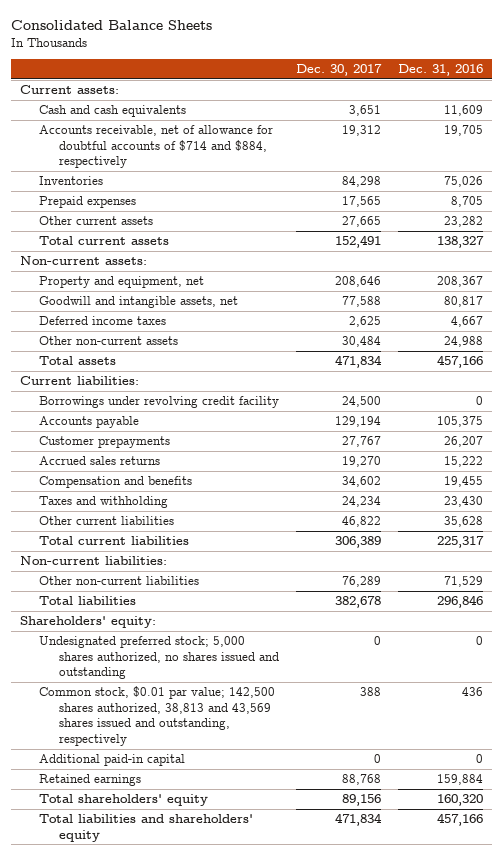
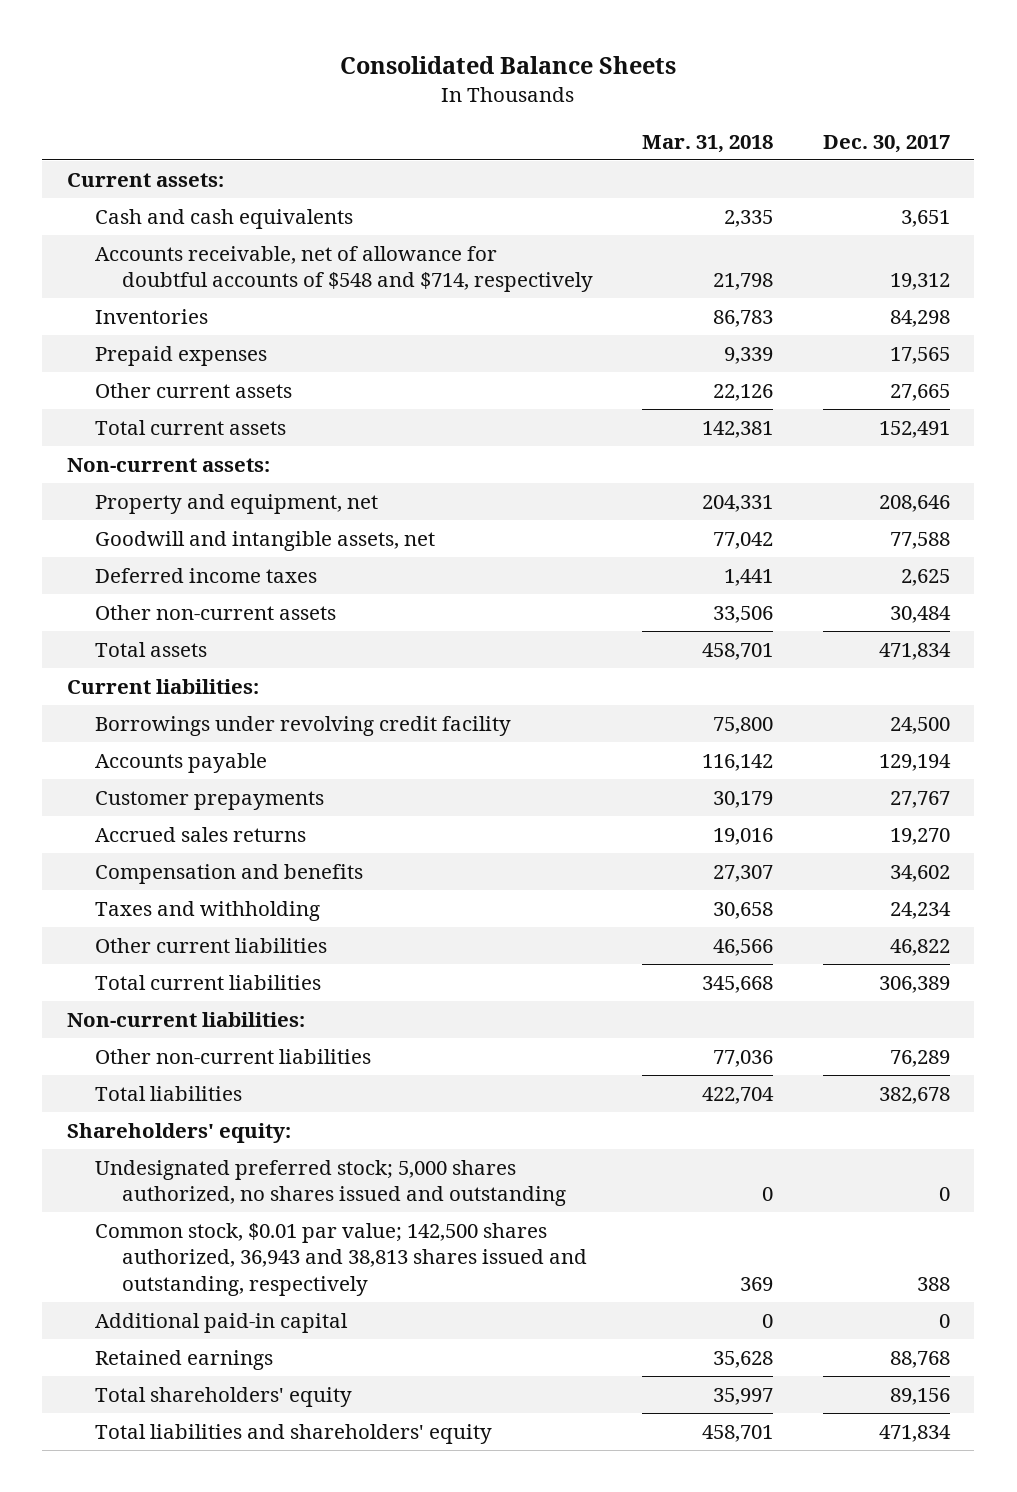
- | Dec. 30, 2017 | Dec. 31, 2016
+ | Mar. 31, 2018 | Dec. 30, 2017
- Accounts receivable, net of allowance for doubtful accounts of $714 and $884, respectively | 19,312 | 19,705
+ Accounts receivable, net of allowance for doubtful accounts of $548 and $714, respectively | 21,798 | 19,312
- Common stock, $0.01 par value; 142,500 shares authorized, 38,813 and 43,569 shares issued and outstanding, respectively | 388 | 436
+ Common stock, $0.01 par value; 142,500 shares authorized, 36,943 and 38,813 shares issued and outstanding, respectively | 369 | 388

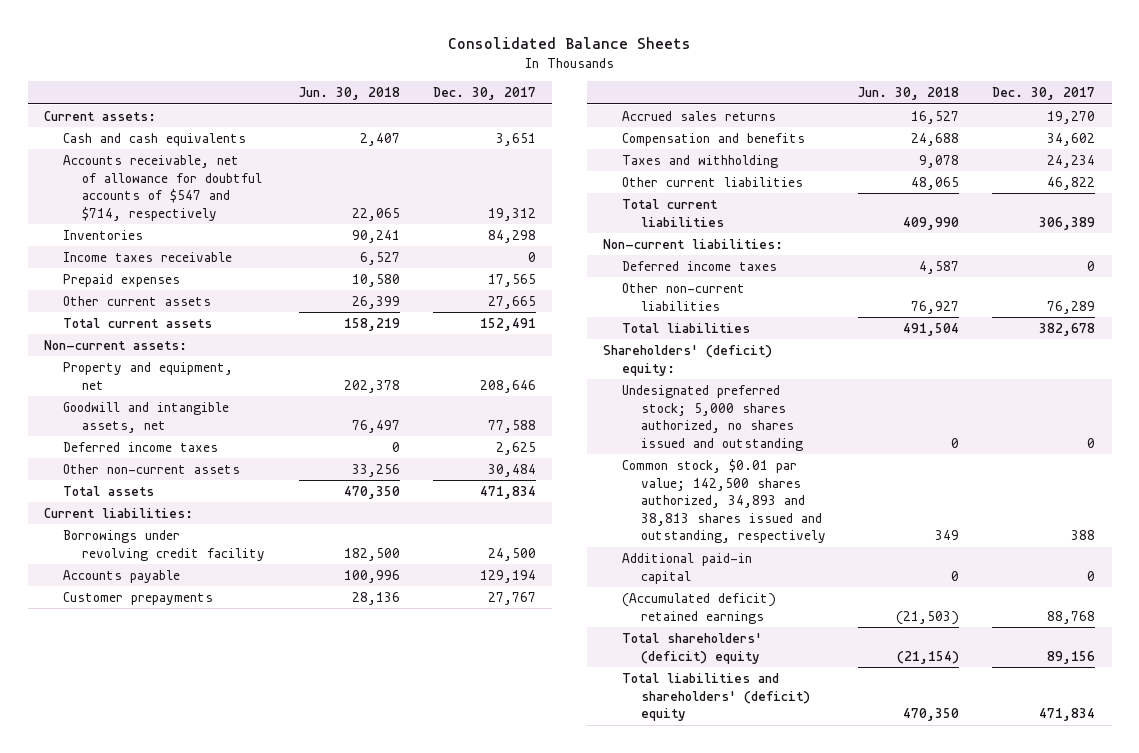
- | Mar. 31, 2018 | Dec. 30, 2017
+ | Jun. 30, 2018 | Dec. 30, 2017
- Accounts receivable, net of allowance for doubtful accounts of $548 and $714, respectively | 21,798 | 19,312
+ Accounts receivable, net of allowance for doubtful accounts of $547 and $714, respectively | 22,065 | 19,312
+ Income taxes receivable | 6,527 | 0
+ Deferred income taxes | 4,587 | 0
- Shareholders' equity:
+ Shareholders' (deficit) equity:
- Common stock, $0.01 par value; 142,500 shares authorized, 36,943 and 38,813 shares issued and outstanding, respectively | 369 | 388
+ Common stock, $0.01 par value; 142,500 shares authorized, 34,893 and 38,813 shares issued and outstanding, respectively | 349 | 388
- Retained earnings | 35,628 | 88,768
- Total shareholders' equity | 35,997 | 89,156
- Total liabilities and shareholders' equity | 458,701 | 471,834
+ (Accumulated deficit) retained earnings | (21,503) | 88,768
+ Total shareholders' (deficit) equity | (21,154) | 89,156
+ Total liabilities and shareholders' (deficit) equity | 470,350 | 471,834

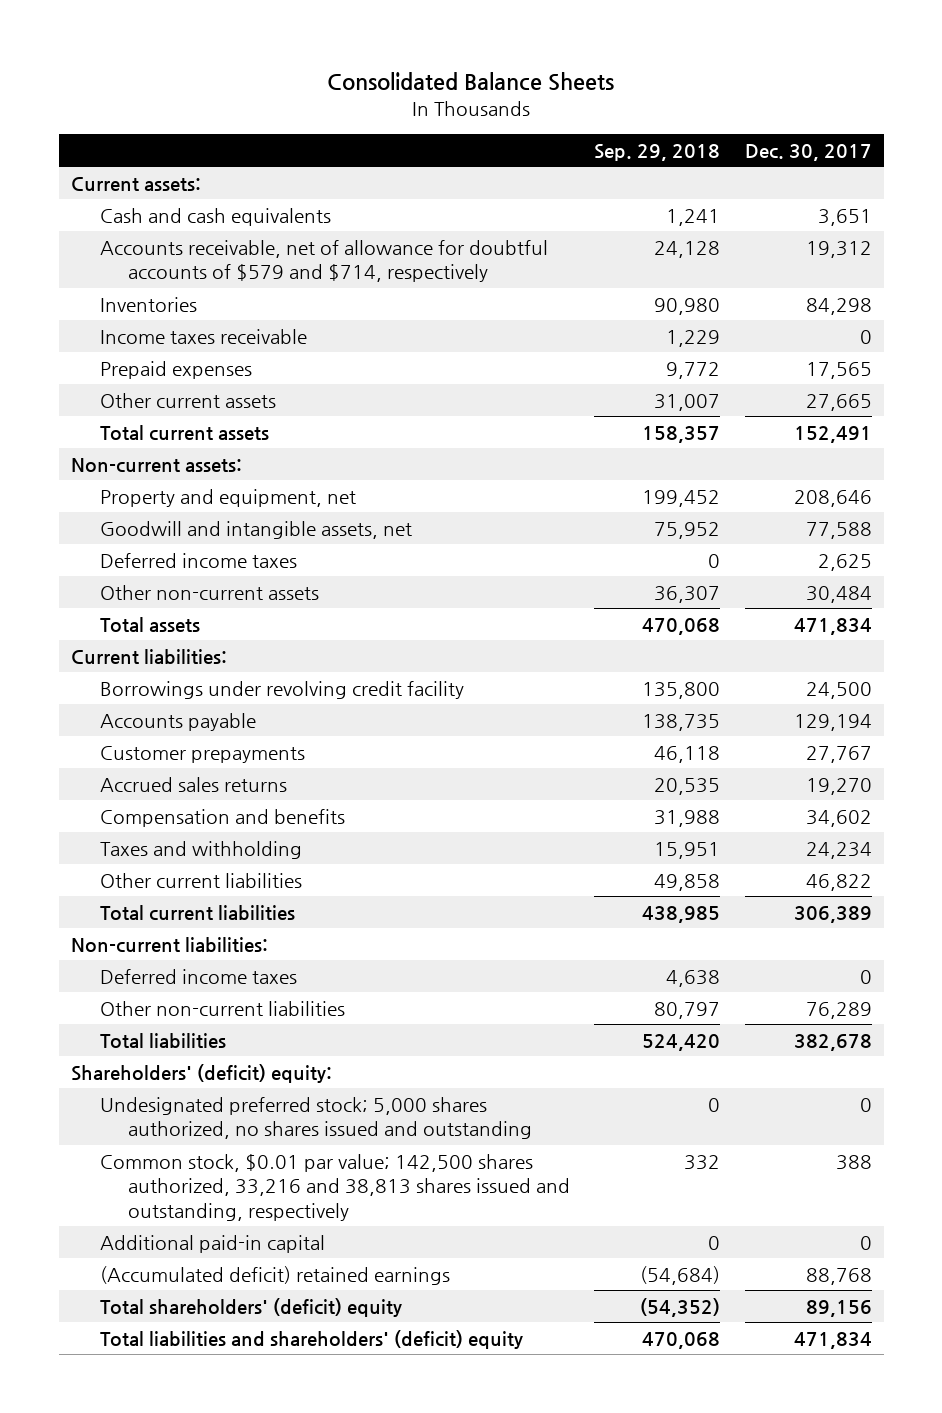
- | Jun. 30, 2018 | Dec. 30, 2017
+ | Sep. 29, 2018 | Dec. 30, 2017
- Accounts receivable, net of allowance for doubtful accounts of $547 and $714, respectively | 22,065 | 19,312
+ Accounts receivable, net of allowance for doubtful accounts of $579 and $714, respectively | 24,128 | 19,312
- Common stock, $0.01 par value; 142,500 shares authorized, 34,893 and 38,813 shares issued and outstanding, respectively | 349 | 388
+ Common stock, $0.01 par value; 142,500 shares authorized, 33,216 and 38,813 shares issued and outstanding, respectively | 332 | 388

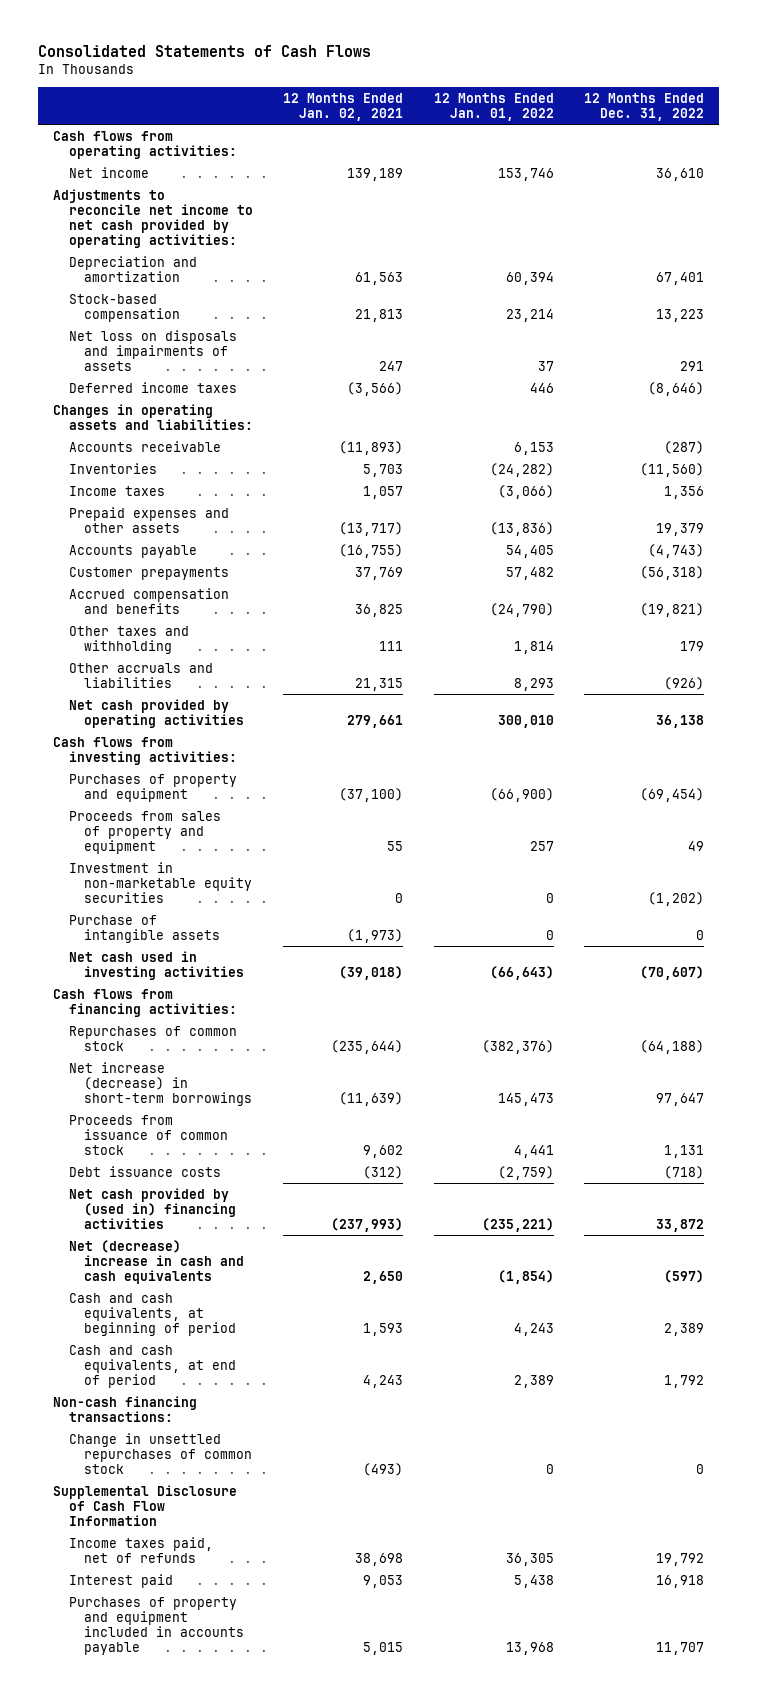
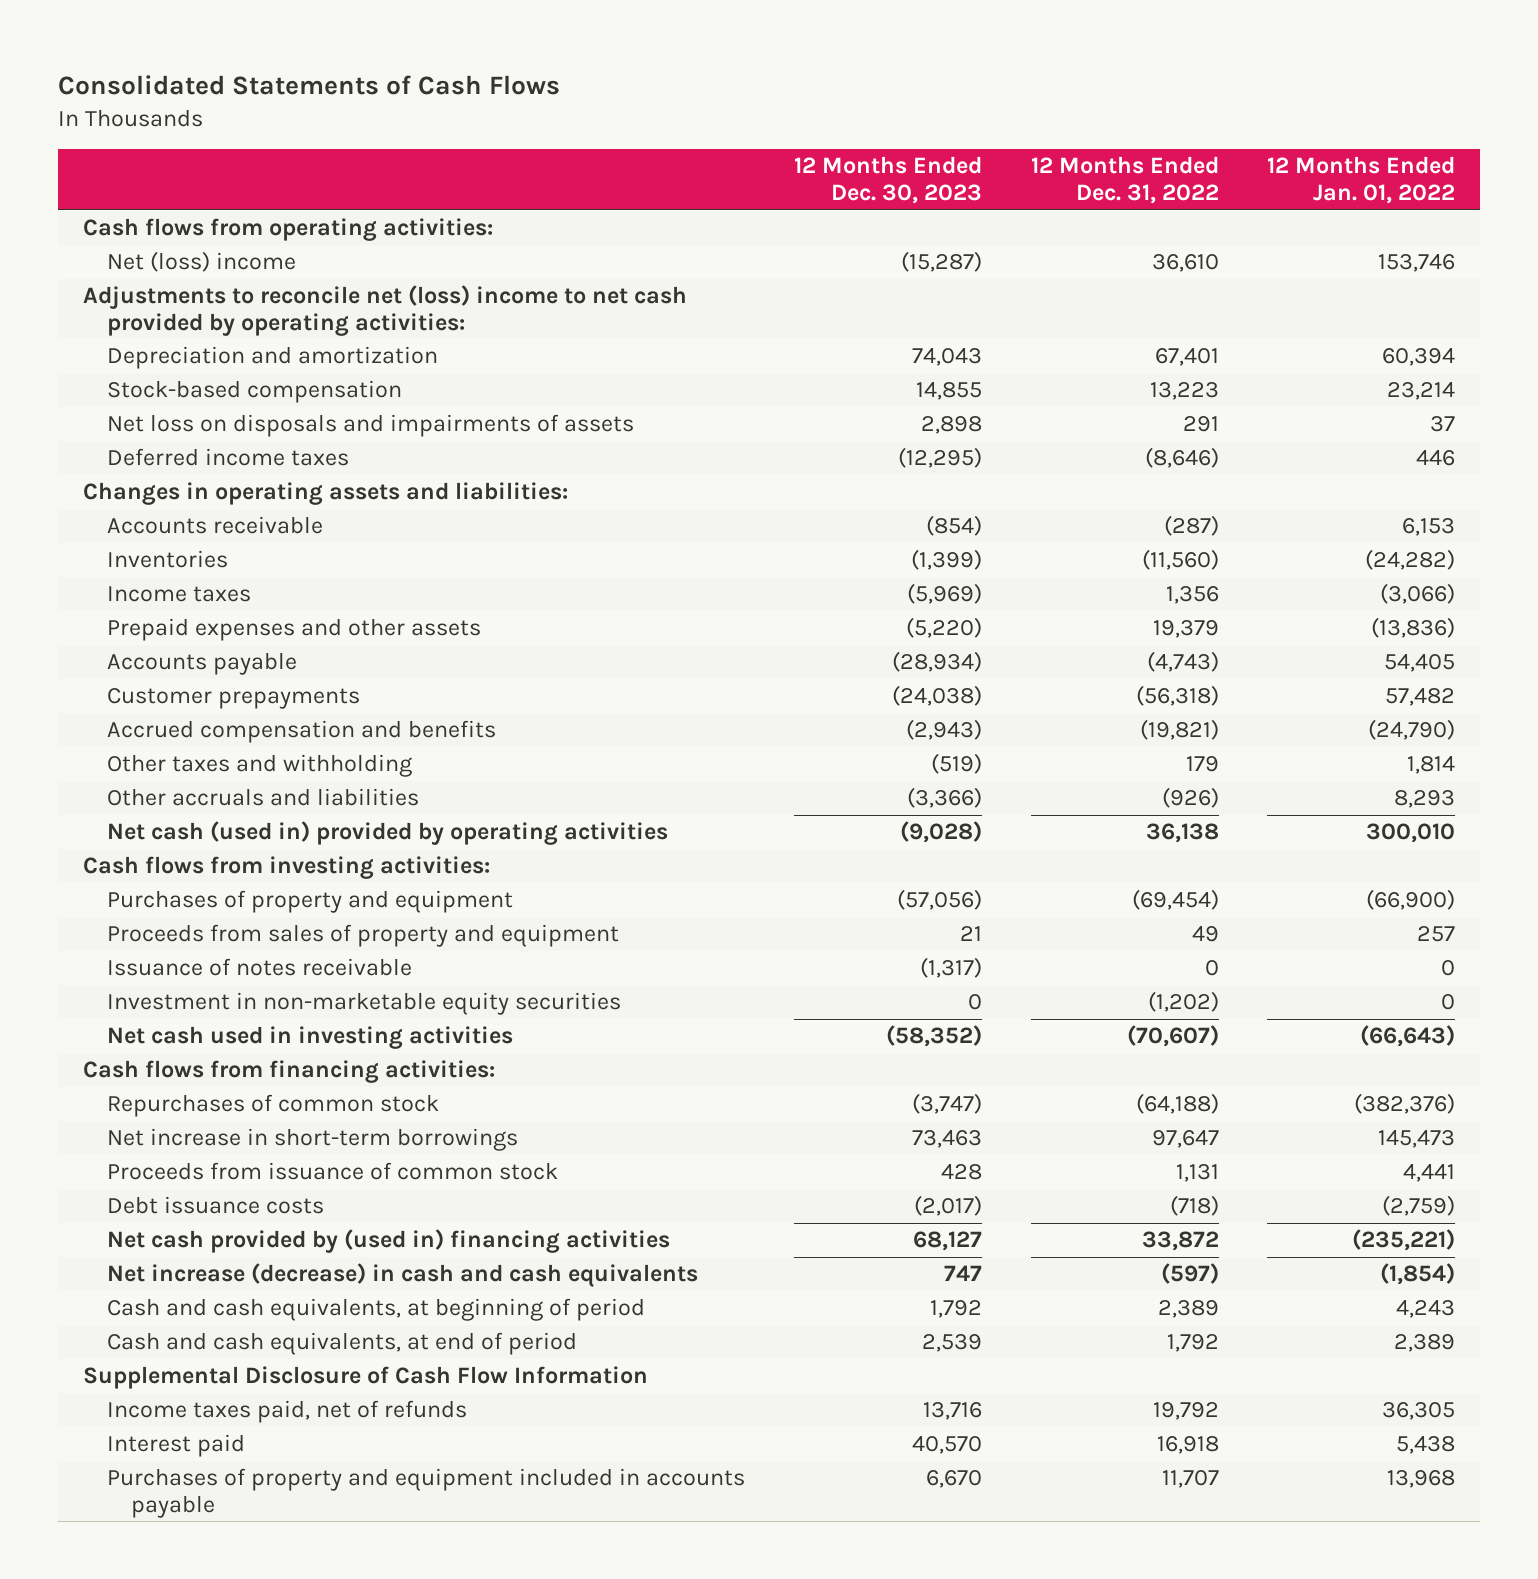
- | 12 Months Ended Jan. 02, 2021 | 12 Months Ended Jan. 01, 2022 | 12 Months Ended Dec. 31, 2022
+ | 12 Months Ended Dec. 30, 2023 | 12 Months Ended Dec. 31, 2022 | 12 Months Ended Jan. 01, 2022
- Net income | 139,189 | 153,746 | 36,610
- Adjustments to reconcile net income to net cash provided by operating activities:
+ Net (loss) income | (15,287) | 36,610 | 153,746
+ Adjustments to reconcile net (loss) income to net cash provided by operating activities:
- Net cash provided by operating activities | 279,661 | 300,010 | 36,138
+ Net cash (used in) provided by operating activities | (9,028) | 36,138 | 300,010
+ Issuance of notes receivable | (1,317) | 0 | 0
- Purchase of intangible assets | (1,973) | 0 | 0
- Net increase (decrease) in short-term borrowings | (11,639) | 145,473 | 97,647
+ Net increase in short-term borrowings | 73,463 | 97,647 | 145,473
- Net (decrease) increase in cash and cash equivalents | 2,650 | (1,854) | (597)
+ Net increase (decrease) in cash and cash equivalents | 747 | (597) | (1,854)
- Non-cash financing transactions:
- Change in unsettled repurchases of common stock | (493) | 0 | 0

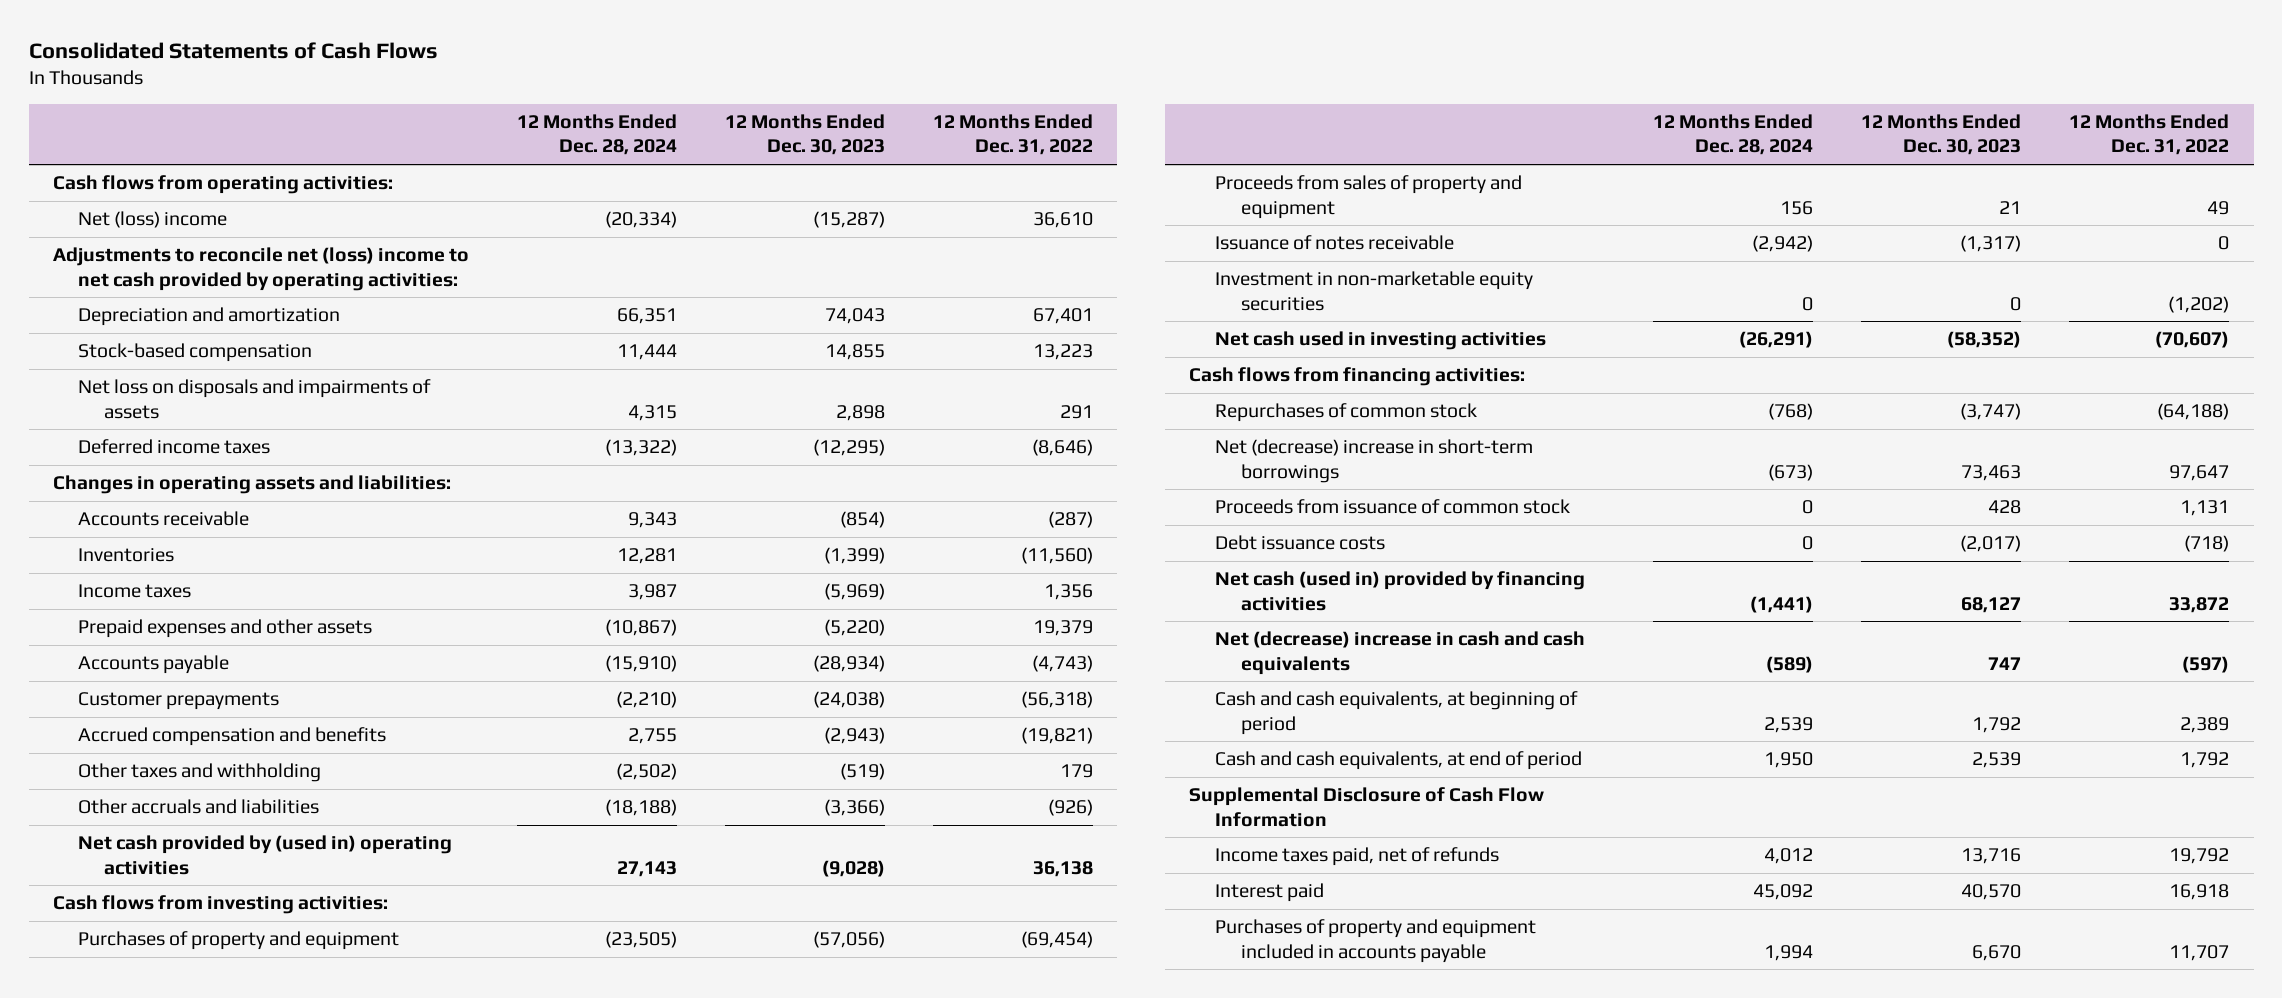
- | 12 Months Ended Dec. 30, 2023 | 12 Months Ended Dec. 31, 2022 | 12 Months Ended Jan. 01, 2022
+ | 12 Months Ended Dec. 28, 2024 | 12 Months Ended Dec. 30, 2023 | 12 Months Ended Dec. 31, 2022
- Net cash (used in) provided by operating activities | (9,028) | 36,138 | 300,010
+ Net cash provided by (used in) operating activities | 27,143 | (9,028) | 36,138
- Net increase in short-term borrowings | 73,463 | 97,647 | 145,473
+ Net (decrease) increase in short-term borrowings | (673) | 73,463 | 97,647
- Net cash provided by (used in) financing activities | 68,127 | 33,872 | (235,221)
- Net increase (decrease) in cash and cash equivalents | 747 | (597) | (1,854)
+ Net cash (used in) provided by financing activities | (1,441) | 68,127 | 33,872
+ Net (decrease) increase in cash and cash equivalents | (589) | 747 | (597)

